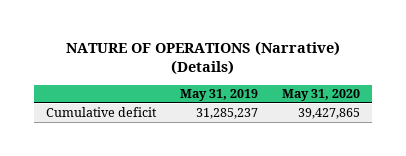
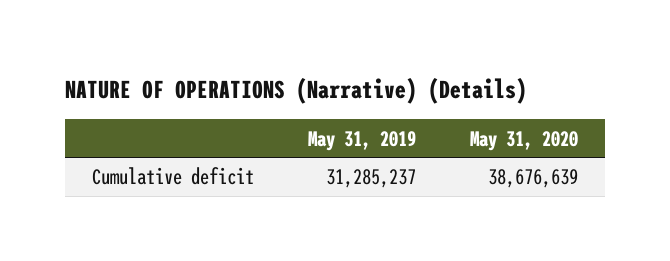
- Cumulative deficit | 31,285,237 | 39,427,865
+ Cumulative deficit | 31,285,237 | 38,676,639

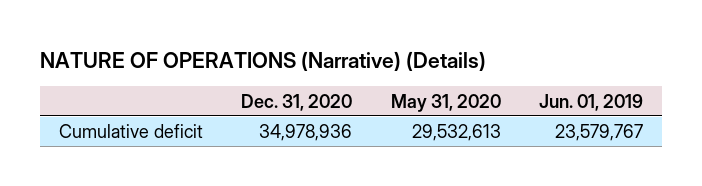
- | May 31, 2019 | May 31, 2020
+ | Dec. 31, 2020 | May 31, 2020 | Jun. 01, 2019
- Cumulative deficit | 31,285,237 | 38,676,639
+ Cumulative deficit | 34,978,936 | 29,532,613 | 23,579,767

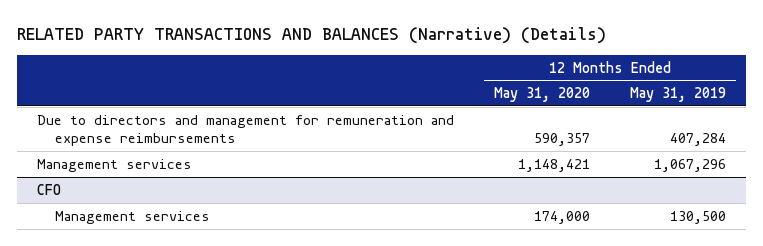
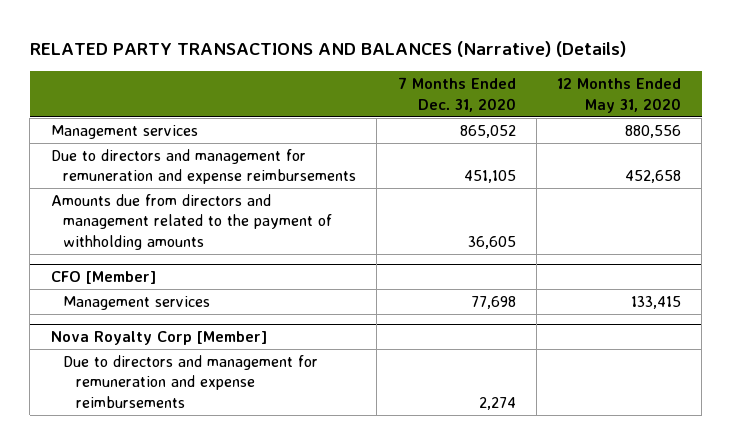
- | 12 Months Ended May 31, 2020 | 12 Months Ended May 31, 2019
+ | 7 Months Ended Dec. 31, 2020 | 12 Months Ended May 31, 2020
- Due to directors and management for remuneration and expense reimbursements | 590,357 | 407,284
- Management services | 1,148,421 | 1,067,296
- CFO
- Management services | 174,000 | 130,500
+ Management services | 865,052 | 880,556
+ Due to directors and management for remuneration and expense reimbursements | 451,105 | 452,658
+ Amounts due from directors and management related to the payment of withholding amounts | 36,605 |
+ CFO [Member]
+ Management services | 77,698 | 133,415
+ Nova Royalty Corp [Member]
+ Due to directors and management for remuneration and expense reimbursements | 2,274 |

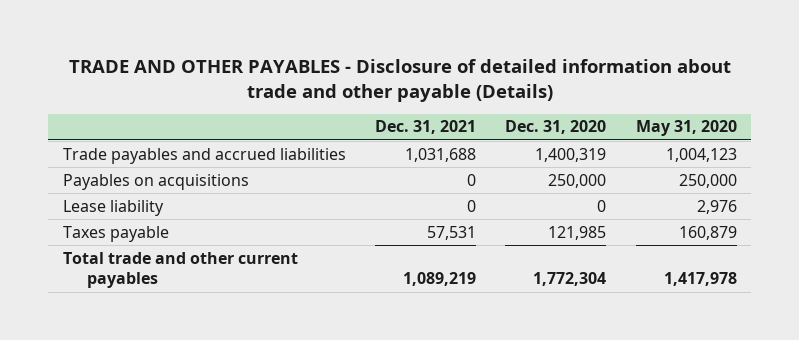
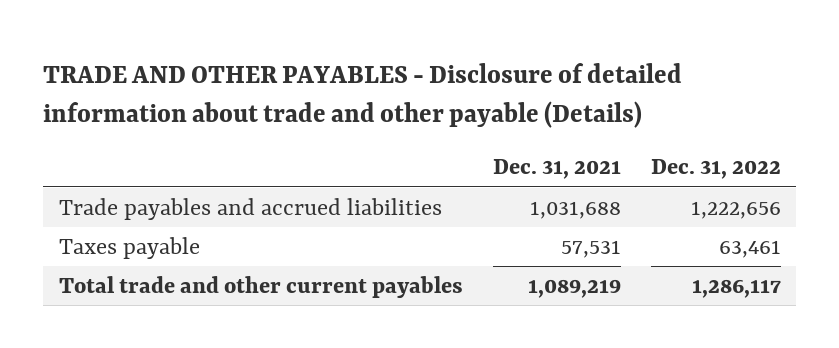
- | Dec. 31, 2021 | Dec. 31, 2020 | May 31, 2020
+ | Dec. 31, 2021 | Dec. 31, 2022
- Payables on acquisitions | 0 | 250,000 | 250,000
- Lease liability | 0 | 0 | 2,976

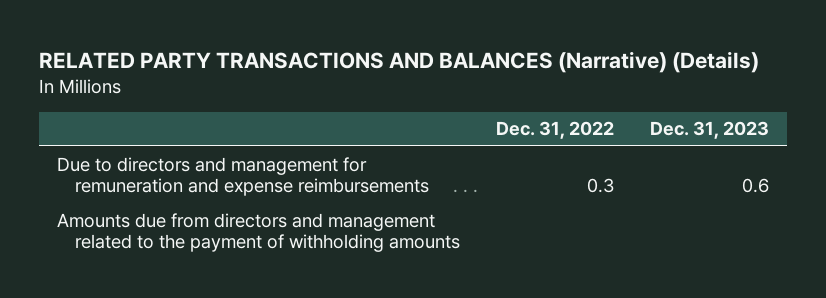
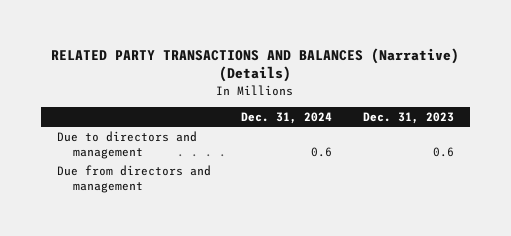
- | Dec. 31, 2022 | Dec. 31, 2023
+ | Dec. 31, 2024 | Dec. 31, 2023
- Due to directors and management for remuneration and expense reimbursements | 0.3 | 0.6
- Amounts due from directors and management related to the payment of withholding amounts
+ Due to directors and management | 0.6 | 0.6
+ Due from directors and management

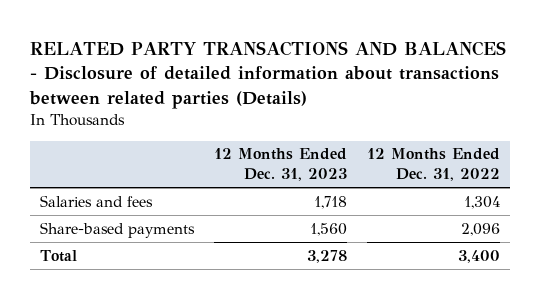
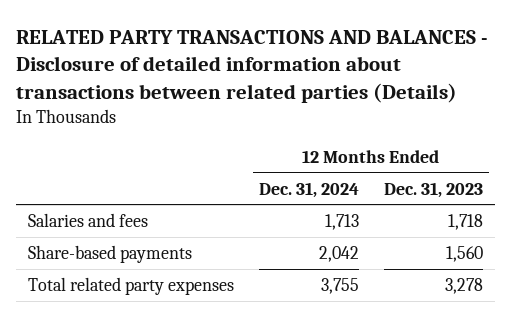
- | 12 Months Ended Dec. 31, 2023 | 12 Months Ended Dec. 31, 2022
+ | 12 Months Ended Dec. 31, 2024 | 12 Months Ended Dec. 31, 2023
- Total | 3,278 | 3,400
+ Total related party expenses | 3,755 | 3,278

